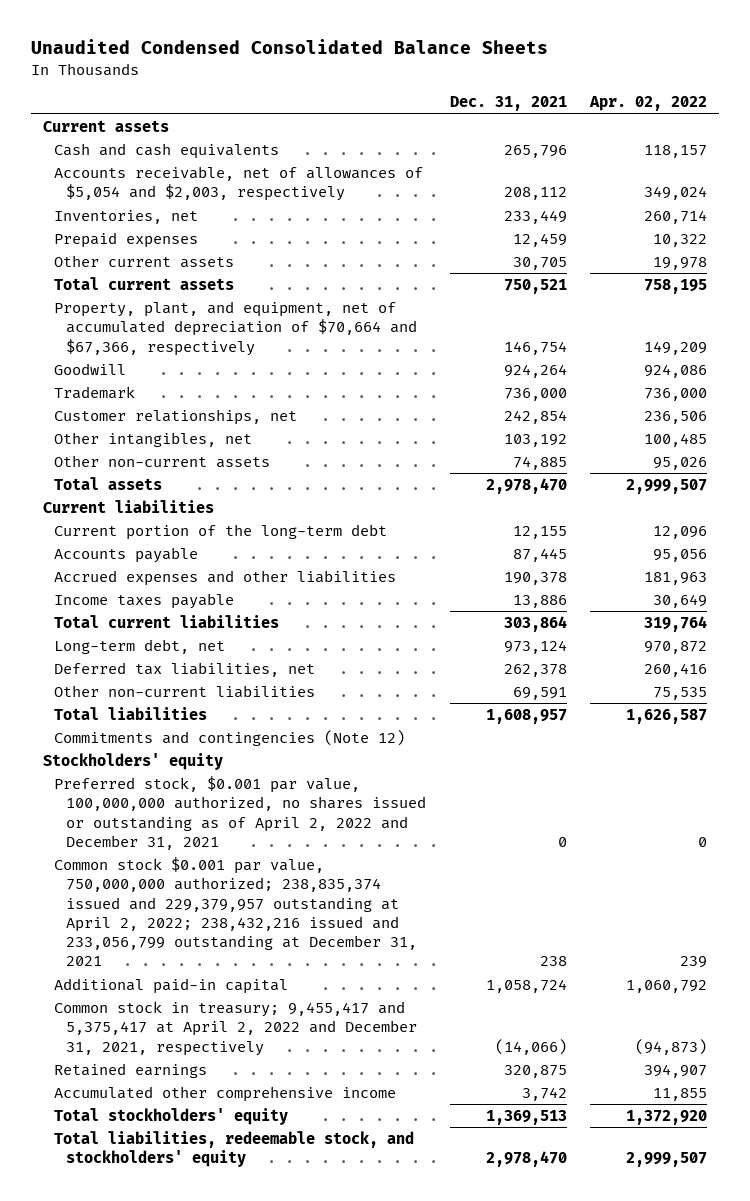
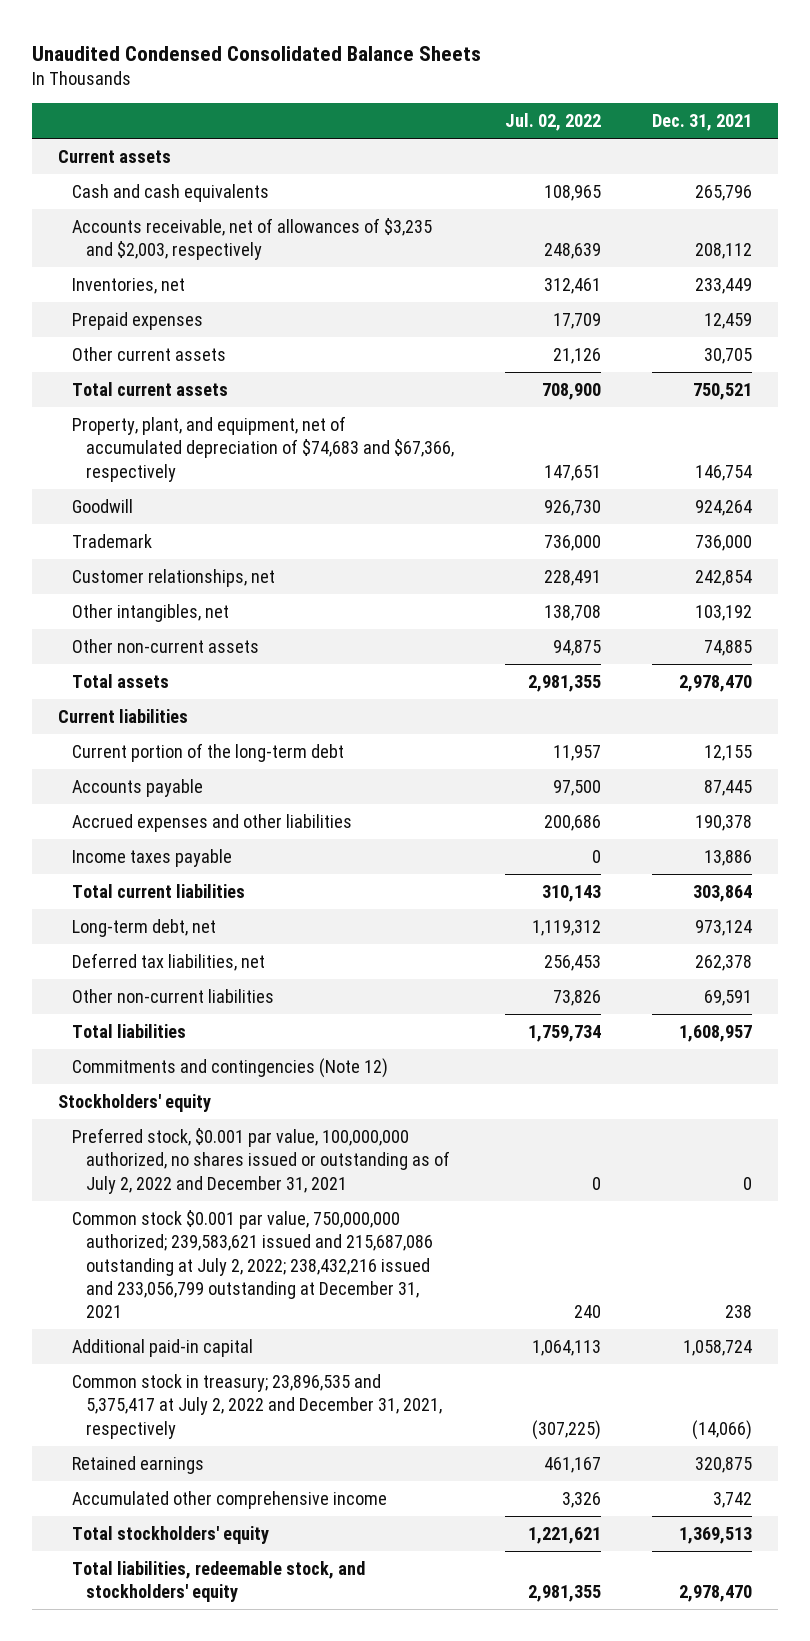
- | Dec. 31, 2021 | Apr. 02, 2022
+ | Jul. 02, 2022 | Dec. 31, 2021
- Accounts receivable, net of allowances of $5,054 and $2,003, respectively | 208,112 | 349,024
+ Accounts receivable, net of allowances of $3,235 and $2,003, respectively | 248,639 | 208,112
- Property, plant, and equipment, net of accumulated depreciation of $70,664 and $67,366, respectively | 146,754 | 149,209
+ Property, plant, and equipment, net of accumulated depreciation of $74,683 and $67,366, respectively | 147,651 | 146,754
- Preferred stock, $0.001 par value, 100,000,000 authorized, no shares issued or outstanding as of April 2, 2022 and December 31, 2021 | 0 | 0
- Common stock $0.001 par value, 750,000,000 authorized; 238,835,374 issued and 229,379,957 outstanding at April 2, 2022; 238,432,216 issued and 233,056,799 outstanding at December 31, 2021 | 238 | 239
+ Preferred stock, $0.001 par value, 100,000,000 authorized, no shares issued or outstanding as of July 2, 2022 and December 31, 2021 | 0 | 0
+ Common stock $0.001 par value, 750,000,000 authorized; 239,583,621 issued and 215,687,086 outstanding at July 2, 2022; 238,432,216 issued and 233,056,799 outstanding at December 31, 2021 | 240 | 238
- Common stock in treasury; 9,455,417 and 5,375,417 at April 2, 2022 and December 31, 2021, respectively | (14,066) | (94,873)
+ Common stock in treasury; 23,896,535 and 5,375,417 at July 2, 2022 and December 31, 2021, respectively | (307,225) | (14,066)

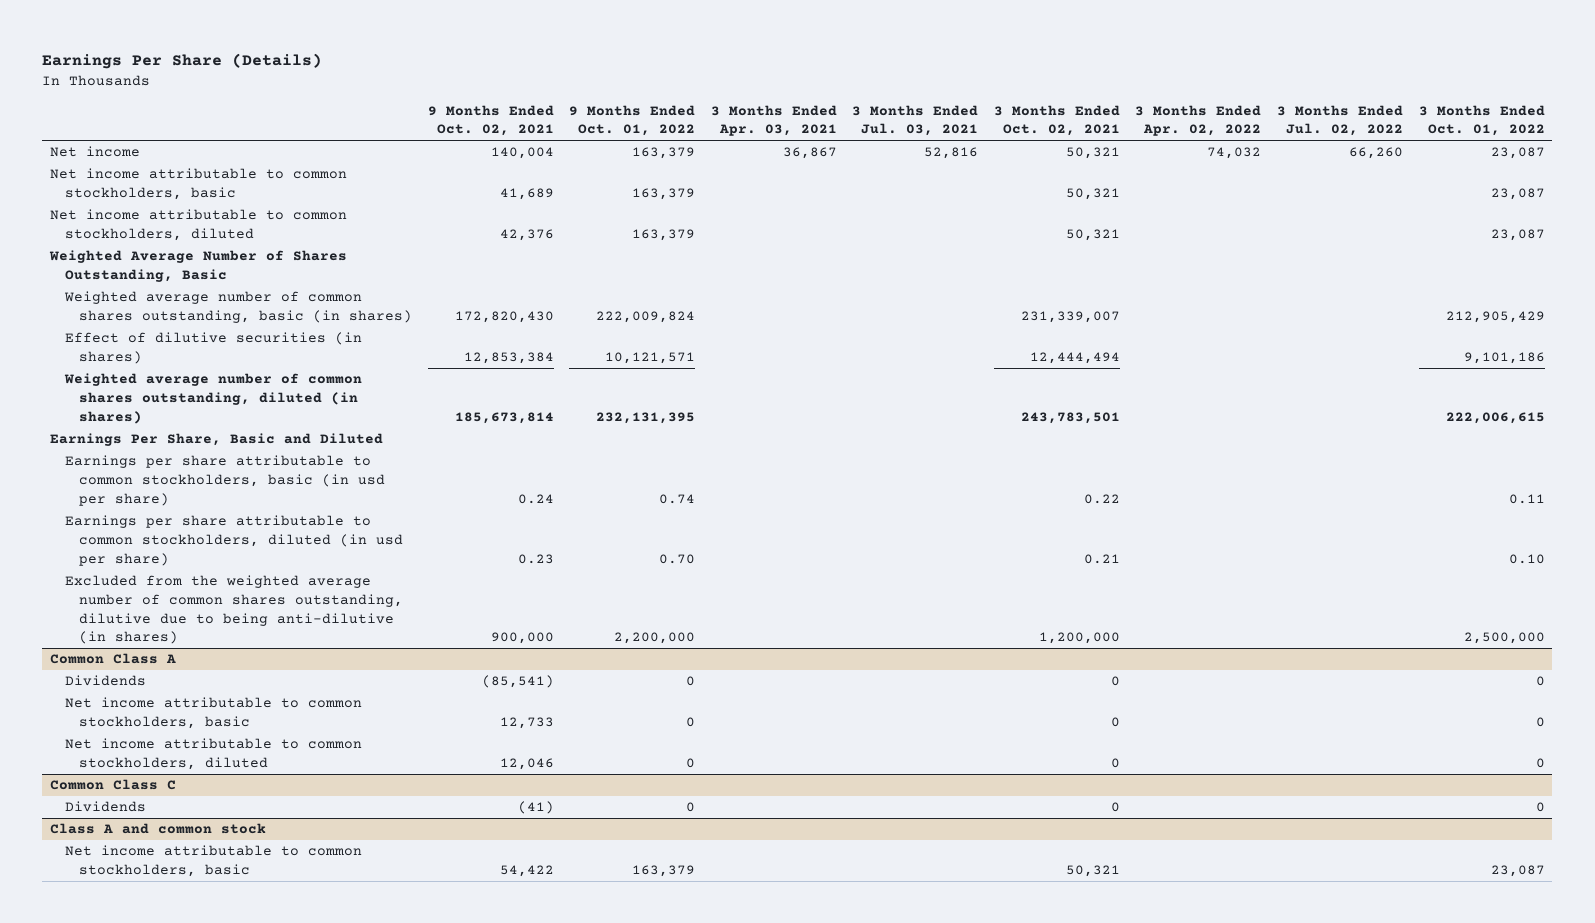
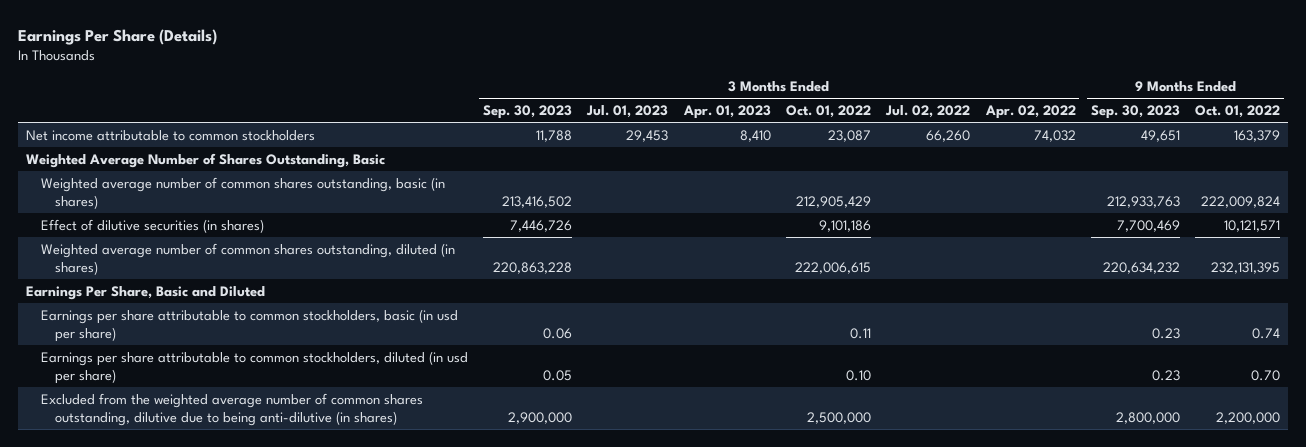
- | 9 Months Ended Oct. 02, 2021 | 9 Months Ended Oct. 01, 2022 | 3 Months Ended Apr. 03, 2021 | 3 Months Ended Jul. 03, 2021 | 3 Months Ended Oct. 02, 2021 | 3 Months Ended Apr. 02, 2022 | 3 Months Ended Jul. 02, 2022 | 3 Months Ended Oct. 01, 2022
+ | 3 Months Ended Sep. 30, 2023 | 3 Months Ended Jul. 01, 2023 | 3 Months Ended Apr. 01, 2023 | 3 Months Ended Oct. 01, 2022 | 3 Months Ended Jul. 02, 2022 | 3 Months Ended Apr. 02, 2022 | 9 Months Ended Sep. 30, 2023 | 9 Months Ended Oct. 01, 2022
- Net income | 140,004 | 163,379 | 36,867 | 52,816 | 50,321 | 74,032 | 66,260 | 23,087
- Net income attributable to common stockholders, basic | 41,689 | 163,379 | | | 50,321 | | | 23,087
- Net income attributable to common stockholders, diluted | 42,376 | 163,379 | | | 50,321 | | | 23,087
+ Net income attributable to common stockholders | 11,788 | 29,453 | 8,410 | 23,087 | 66,260 | 74,032 | 49,651 | 163,379
- Common Class A
- Dividends | (85,541) | 0 | | | 0 | | | 0
- Net income attributable to common stockholders, basic | 12,733 | 0 | | | 0 | | | 0
- Net income attributable to common stockholders, diluted | 12,046 | 0 | | | 0 | | | 0
- Common Class C
- Dividends | (41) | 0 | | | 0 | | | 0
- Class A and common stock
- Net income attributable to common stockholders, basic | 54,422 | 163,379 | | | 50,321 | | | 23,087

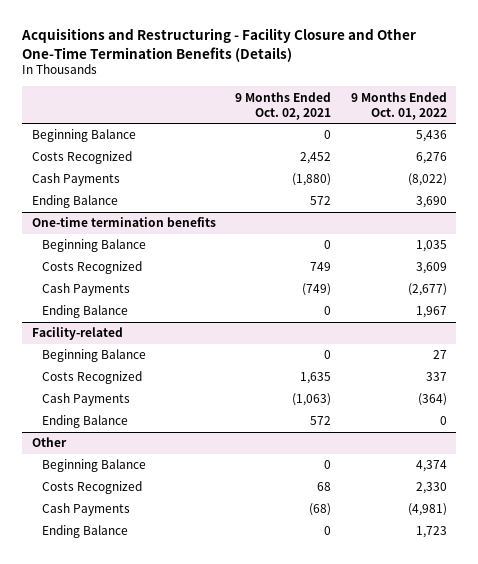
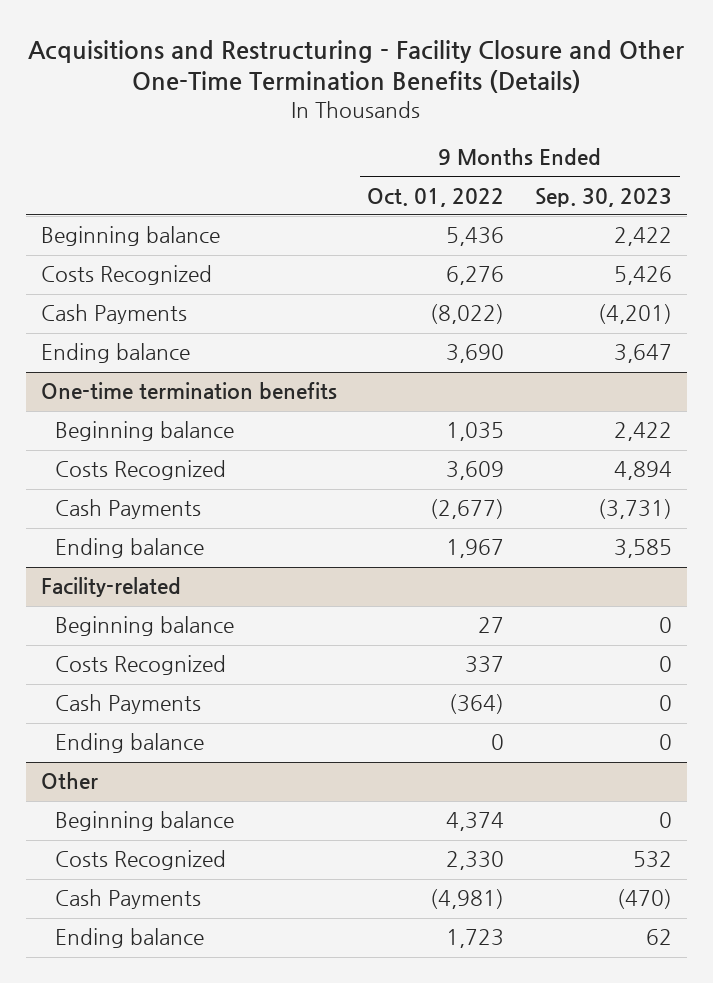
- | 9 Months Ended Oct. 02, 2021 | 9 Months Ended Oct. 01, 2022
+ | 9 Months Ended Oct. 01, 2022 | 9 Months Ended Sep. 30, 2023
- Beginning Balance | 0 | 5,436
+ Beginning balance | 5,436 | 2,422
- Ending Balance | 572 | 3,690
+ Ending balance | 3,690 | 3,647
@ One-time termination benefits
- Beginning Balance | 0 | 1,035
+ Beginning balance | 1,035 | 2,422
- Ending Balance | 0 | 1,967
+ Ending balance | 1,967 | 3,585
@ Facility-related
- Beginning Balance | 0 | 27
+ Beginning balance | 27 | 0
- Ending Balance | 572 | 0
+ Ending balance | 0 | 0
@ Other
- Beginning Balance | 0 | 4,374
+ Beginning balance | 4,374 | 0
- Ending Balance | 0 | 1,723
+ Ending balance | 1,723 | 62

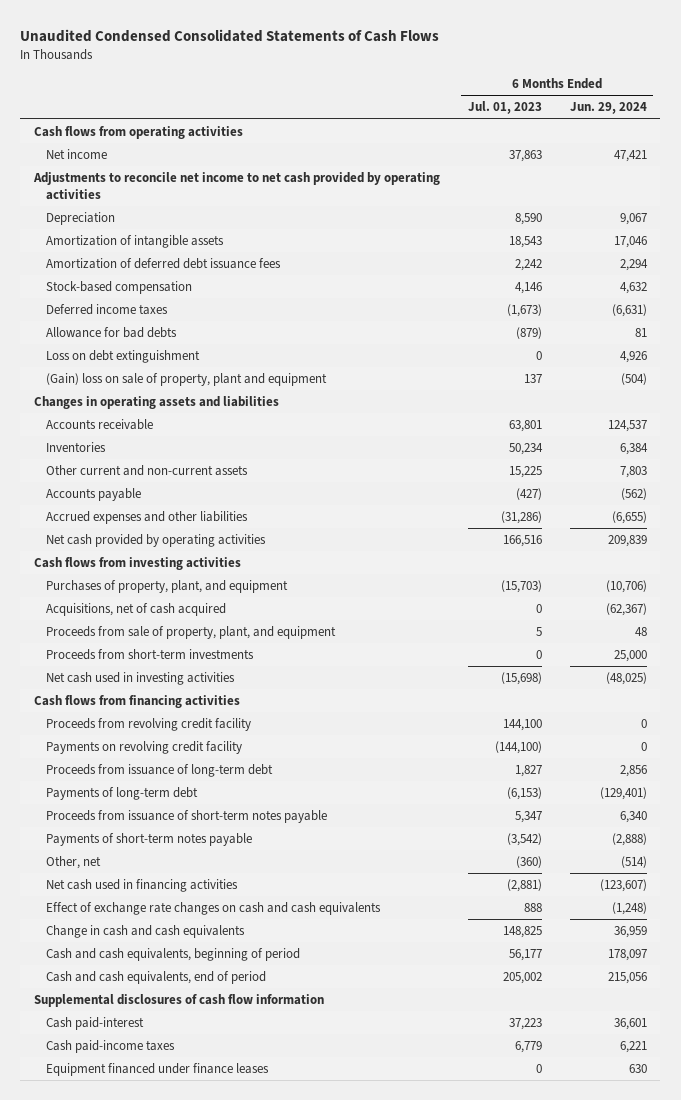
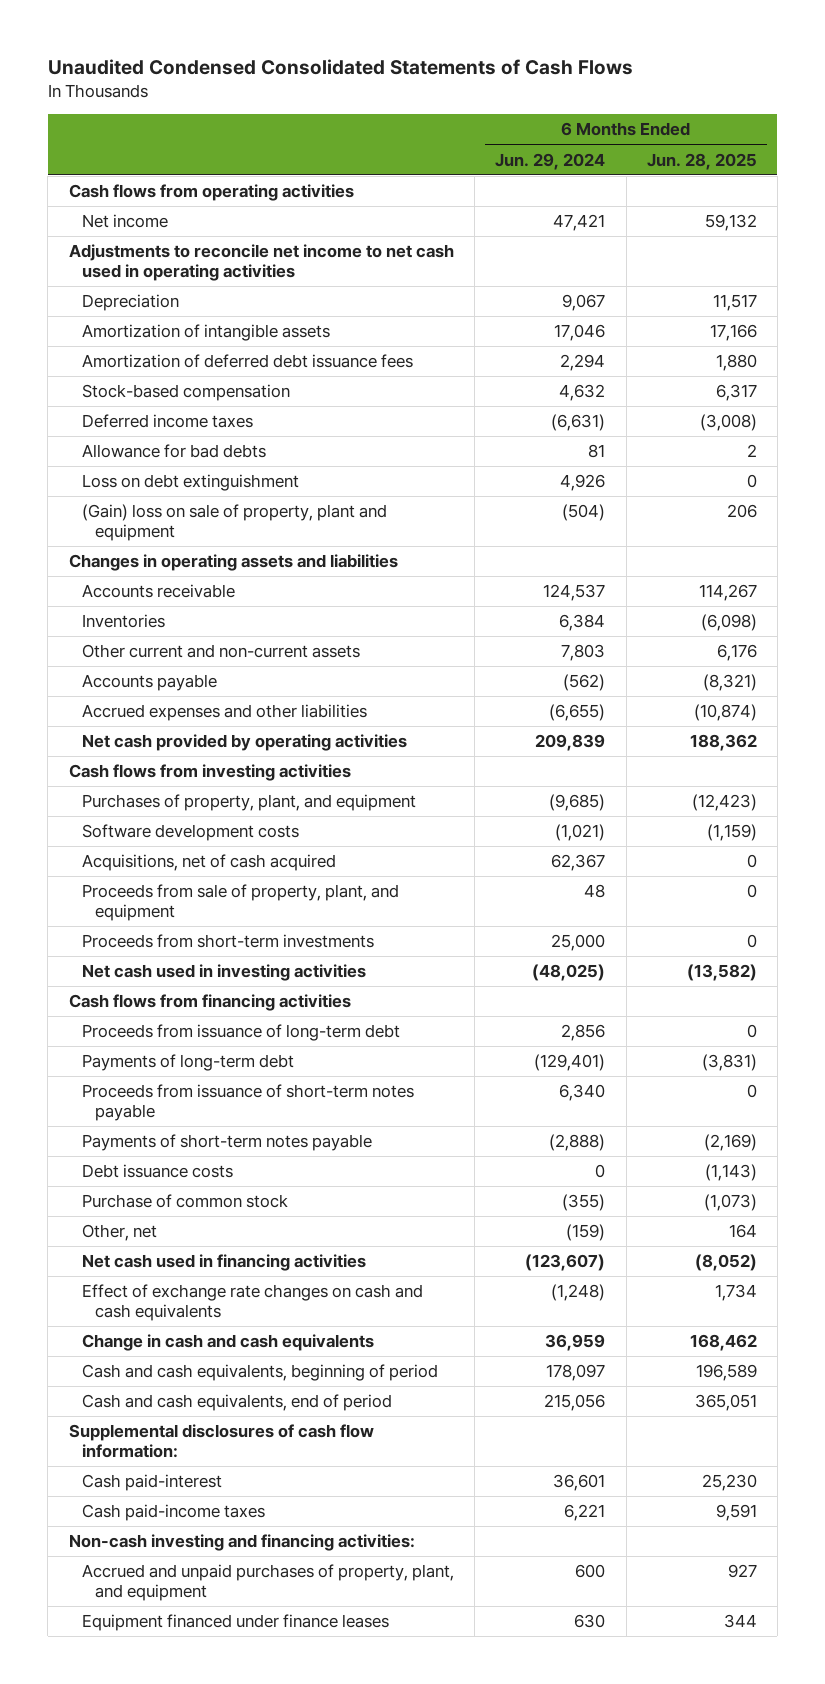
- | 6 Months Ended Jul. 01, 2023 | 6 Months Ended Jun. 29, 2024
+ | 6 Months Ended Jun. 29, 2024 | 6 Months Ended Jun. 28, 2025
- Adjustments to reconcile net income to net cash provided by operating activities
+ Adjustments to reconcile net income to net cash used in operating activities
- Purchases of property, plant, and equipment | (15,703) | (10,706)
- Acquisitions, net of cash acquired | 0 | (62,367)
+ Purchases of property, plant, and equipment | (9,685) | (12,423)
+ Software development costs | (1,021) | (1,159)
+ Acquisitions, net of cash acquired | 62,367 | 0
- Proceeds from revolving credit facility | 144,100 | 0
- Payments on revolving credit facility | (144,100) | 0
- Other, net | (360) | (514)
+ Debt issuance costs | 0 | (1,143)
+ Purchase of common stock | (355) | (1,073)
+ Other, net | (159) | 164
- Supplemental disclosures of cash flow information
+ Supplemental disclosures of cash flow information:
+ Non-cash investing and financing activities:
+ Accrued and unpaid purchases of property, plant, and equipment | 600 | 927

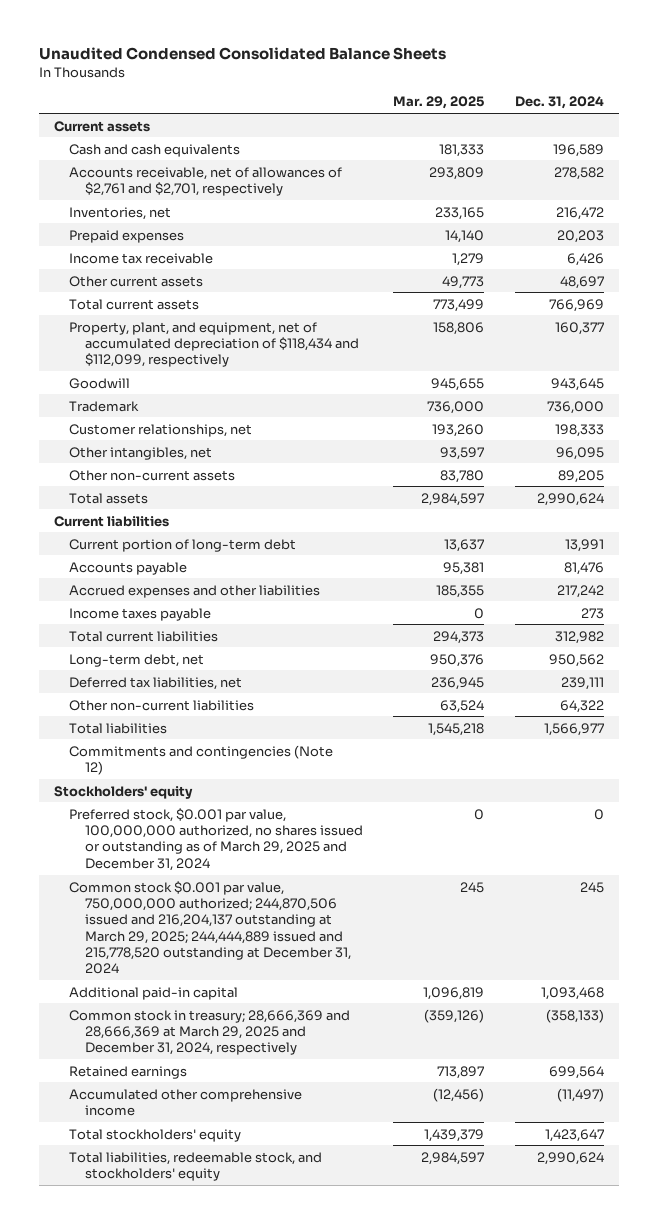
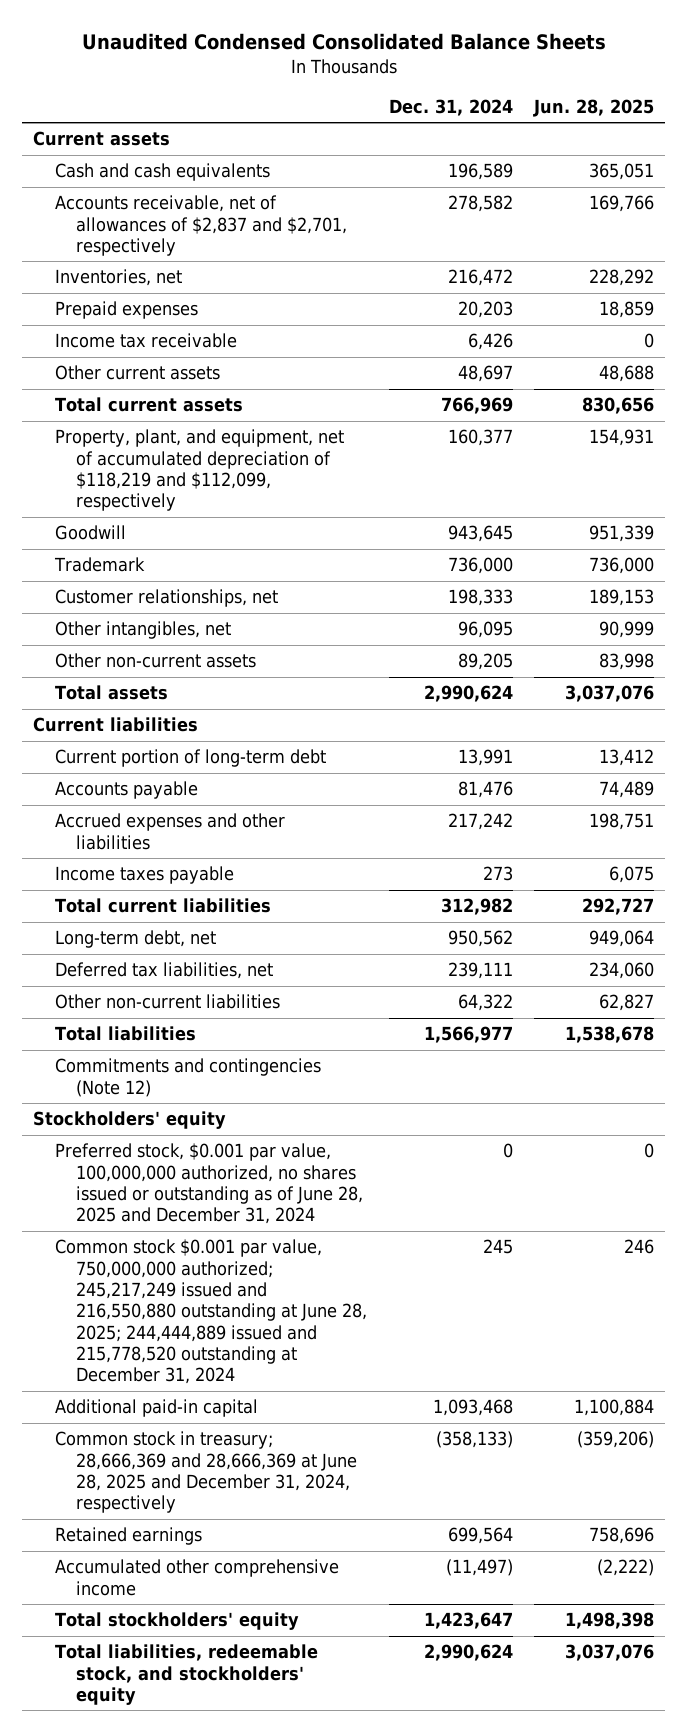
- | Mar. 29, 2025 | Dec. 31, 2024
+ | Dec. 31, 2024 | Jun. 28, 2025
- Accounts receivable, net of allowances of $2,761 and $2,701, respectively | 293,809 | 278,582
+ Accounts receivable, net of allowances of $2,837 and $2,701, respectively | 278,582 | 169,766
- Property, plant, and equipment, net of accumulated depreciation of $118,434 and $112,099, respectively | 158,806 | 160,377
+ Property, plant, and equipment, net of accumulated depreciation of $118,219 and $112,099, respectively | 160,377 | 154,931
- Preferred stock, $0.001 par value, 100,000,000 authorized, no shares issued or outstanding as of March 29, 2025 and December 31, 2024 | 0 | 0
- Common stock $0.001 par value, 750,000,000 authorized; 244,870,506 issued and 216,204,137 outstanding at March 29, 2025; 244,444,889 issued and 215,778,520 outstanding at December 31, 2024 | 245 | 245
+ Preferred stock, $0.001 par value, 100,000,000 authorized, no shares issued or outstanding as of June 28, 2025 and December 31, 2024 | 0 | 0
+ Common stock $0.001 par value, 750,000,000 authorized; 245,217,249 issued and 216,550,880 outstanding at June 28, 2025; 244,444,889 issued and 215,778,520 outstanding at December 31, 2024 | 245 | 246
- Common stock in treasury; 28,666,369 and 28,666,369 at March 29, 2025 and December 31, 2024, respectively | (359,126) | (358,133)
+ Common stock in treasury; 28,666,369 and 28,666,369 at June 28, 2025 and December 31, 2024, respectively | (358,133) | (359,206)

